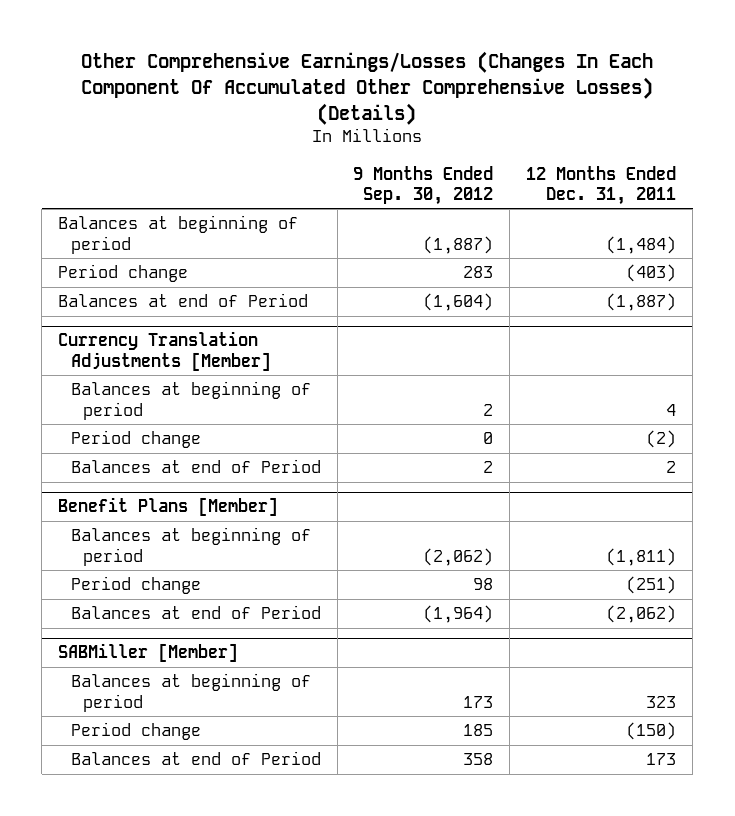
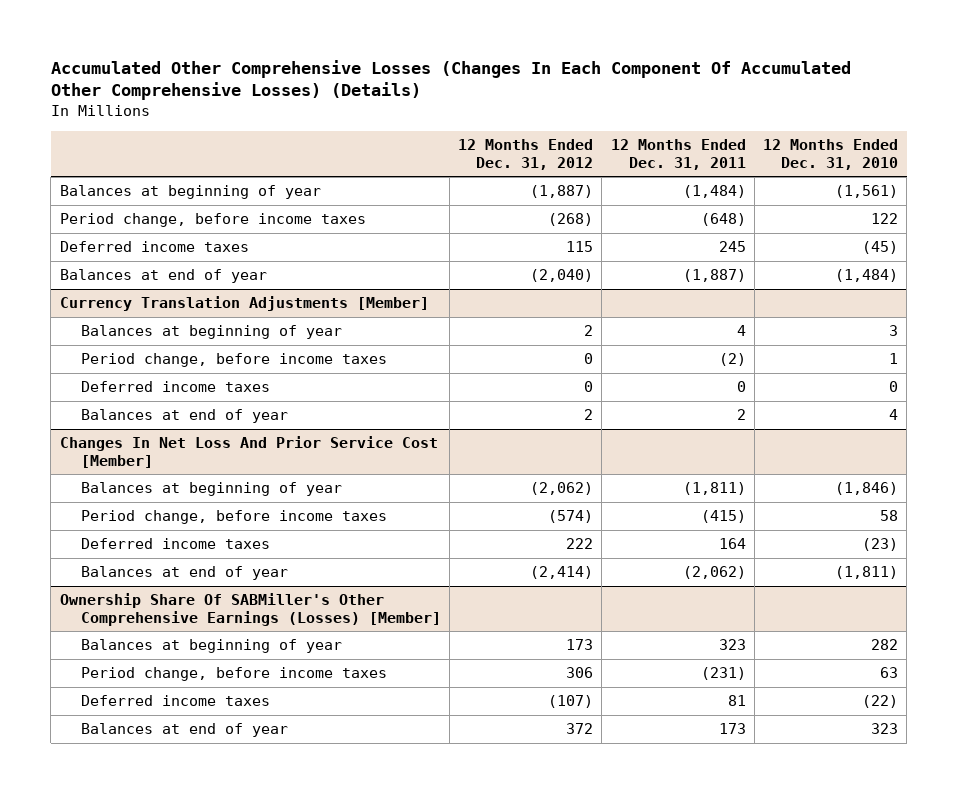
- Other Comprehensive Earnings/Losses (Changes In Each Component Of Accumulated Other Comprehensive Losses) (Details)
+ Accumulated Other Comprehensive Losses (Changes In Each Component Of Accumulated Other Comprehensive Losses) (Details)
- | 9 Months Ended Sep. 30, 2012 | 12 Months Ended Dec. 31, 2011
+ | 12 Months Ended Dec. 31, 2012 | 12 Months Ended Dec. 31, 2011 | 12 Months Ended Dec. 31, 2010
- Balances at beginning of period | (1,887) | (1,484)
- Period change | 283 | (403)
- Balances at end of Period | (1,604) | (1,887)
+ Balances at beginning of year | (1,887) | (1,484) | (1,561)
+ Period change, before income taxes | (268) | (648) | 122
+ Deferred income taxes | 115 | 245 | (45)
+ Balances at end of year | (2,040) | (1,887) | (1,484)
@ Currency Translation Adjustments [Member]
- Balances at beginning of period | 2 | 4
- Period change | 0 | (2)
- Balances at end of Period | 2 | 2
- Benefit Plans [Member]
- Balances at beginning of period | (2,062) | (1,811)
- Period change | 98 | (251)
- Balances at end of Period | (1,964) | (2,062)
- SABMiller [Member]
- Balances at beginning of period | 173 | 323
- Period change | 185 | (150)
- Balances at end of Period | 358 | 173
@ Currency Translation Adjustments [Member]
+ Balances at beginning of year | 2 | 4 | 3
+ Period change, before income taxes | 0 | (2) | 1
+ Deferred income taxes | 0 | 0 | 0
+ Balances at end of year | 2 | 2 | 4
+ Changes In Net Loss And Prior Service Cost [Member]
+ Balances at beginning of year | (2,062) | (1,811) | (1,846)
+ Period change, before income taxes | (574) | (415) | 58
+ Deferred income taxes | 222 | 164 | (23)
+ Balances at end of year | (2,414) | (2,062) | (1,811)
+ Ownership Share Of SABMiller's Other Comprehensive Earnings (Losses) [Member]
+ Balances at beginning of year | 173 | 323 | 282
+ Period change, before income taxes | 306 | (231) | 63
+ Deferred income taxes | (107) | 81 | (22)
+ Balances at end of year | 372 | 173 | 323

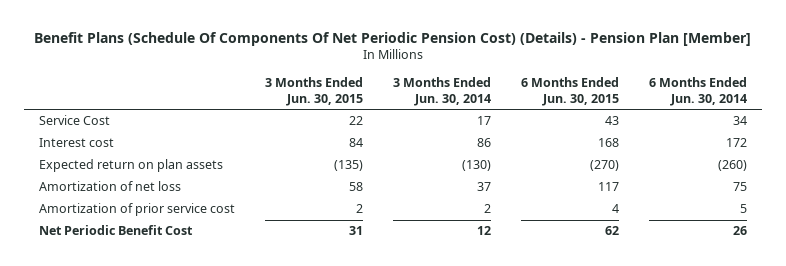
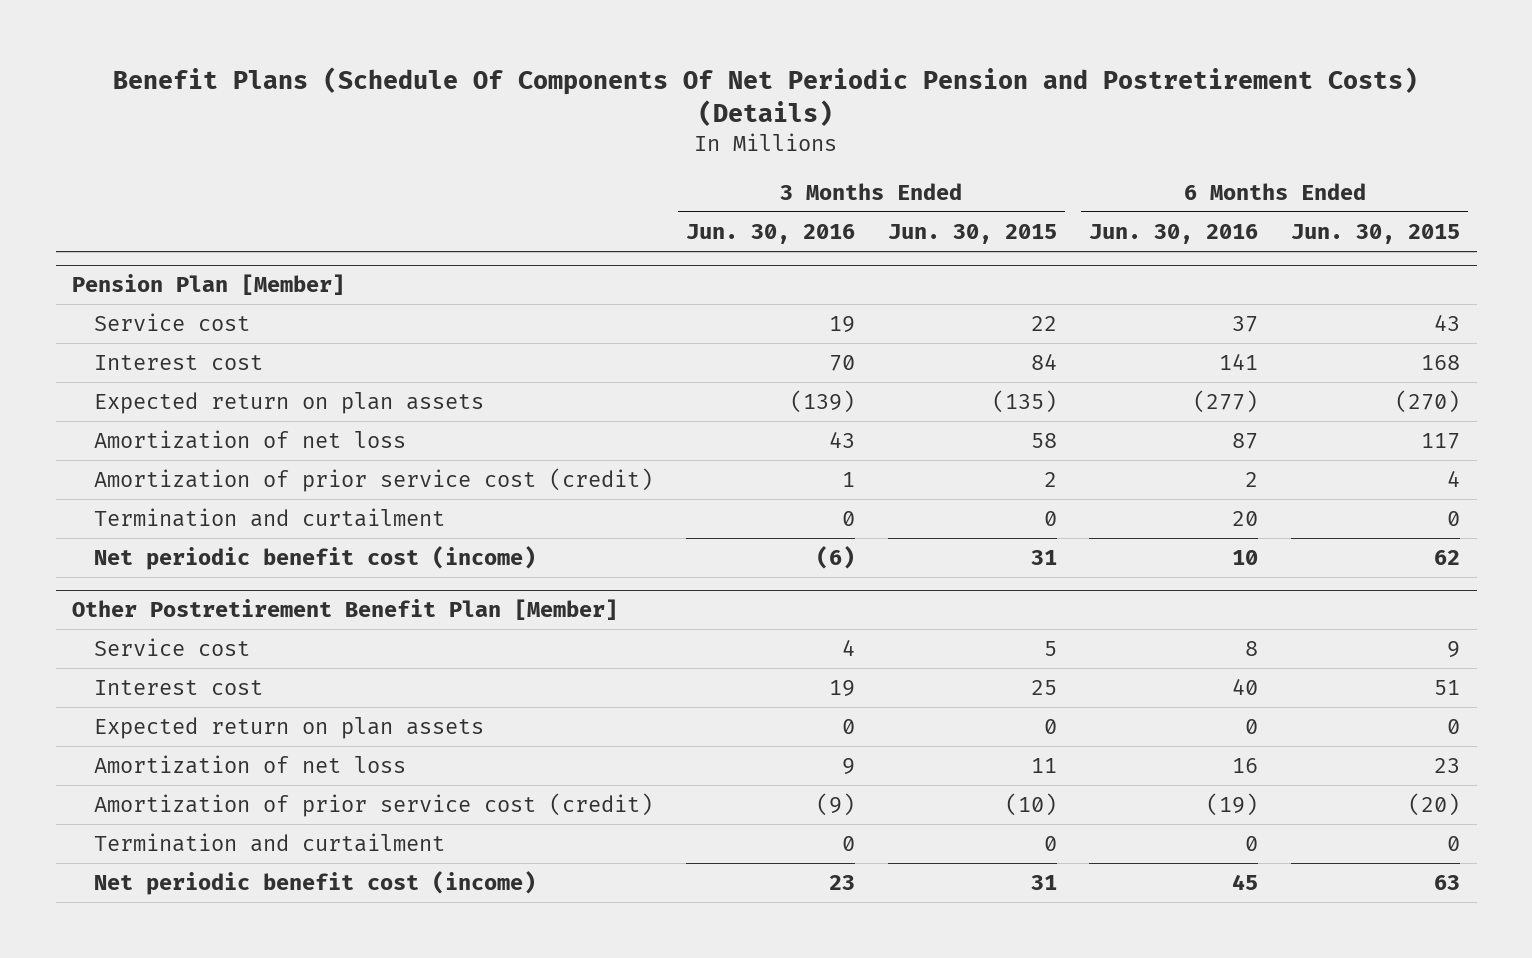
- Benefit Plans (Schedule Of Components Of Net Periodic Pension Cost) (Details) - Pension Plan [Member]
+ Benefit Plans (Schedule Of Components Of Net Periodic Pension and Postretirement Costs) (Details)
- | 3 Months Ended Jun. 30, 2015 | 3 Months Ended Jun. 30, 2014 | 6 Months Ended Jun. 30, 2015 | 6 Months Ended Jun. 30, 2014
+ | 3 Months Ended Jun. 30, 2016 | 3 Months Ended Jun. 30, 2015 | 6 Months Ended Jun. 30, 2016 | 6 Months Ended Jun. 30, 2015
- Service Cost | 22 | 17 | 43 | 34
+ Pension Plan [Member]
+ Service cost | 19 | 22 | 37 | 43
- Amortization of prior service cost | 2 | 2 | 4 | 5
- Net Periodic Benefit Cost | 31 | 12 | 62 | 26
+ Amortization of prior service cost (credit) | 1 | 2 | 2 | 4
+ Termination and curtailment | 0 | 0 | 20 | 0
+ Net periodic benefit cost (income) | (6) | 31 | 10 | 62
+ Other Postretirement Benefit Plan [Member]
+ Service cost | 4 | 5 | 8 | 9
+ Interest cost | 19 | 25 | 40 | 51
+ Expected return on plan assets | 0 | 0 | 0 | 0
+ Amortization of net loss | 9 | 11 | 16 | 23
+ Amortization of prior service cost (credit) | (9) | (10) | (19) | (20)
+ Termination and curtailment | 0 | 0 | 0 | 0
+ Net periodic benefit cost (income) | 23 | 31 | 45 | 63

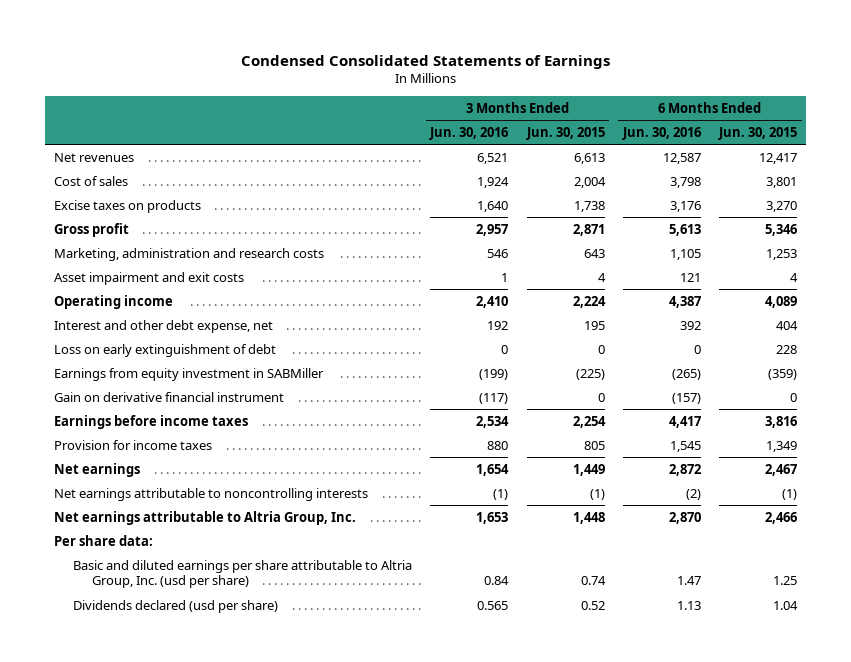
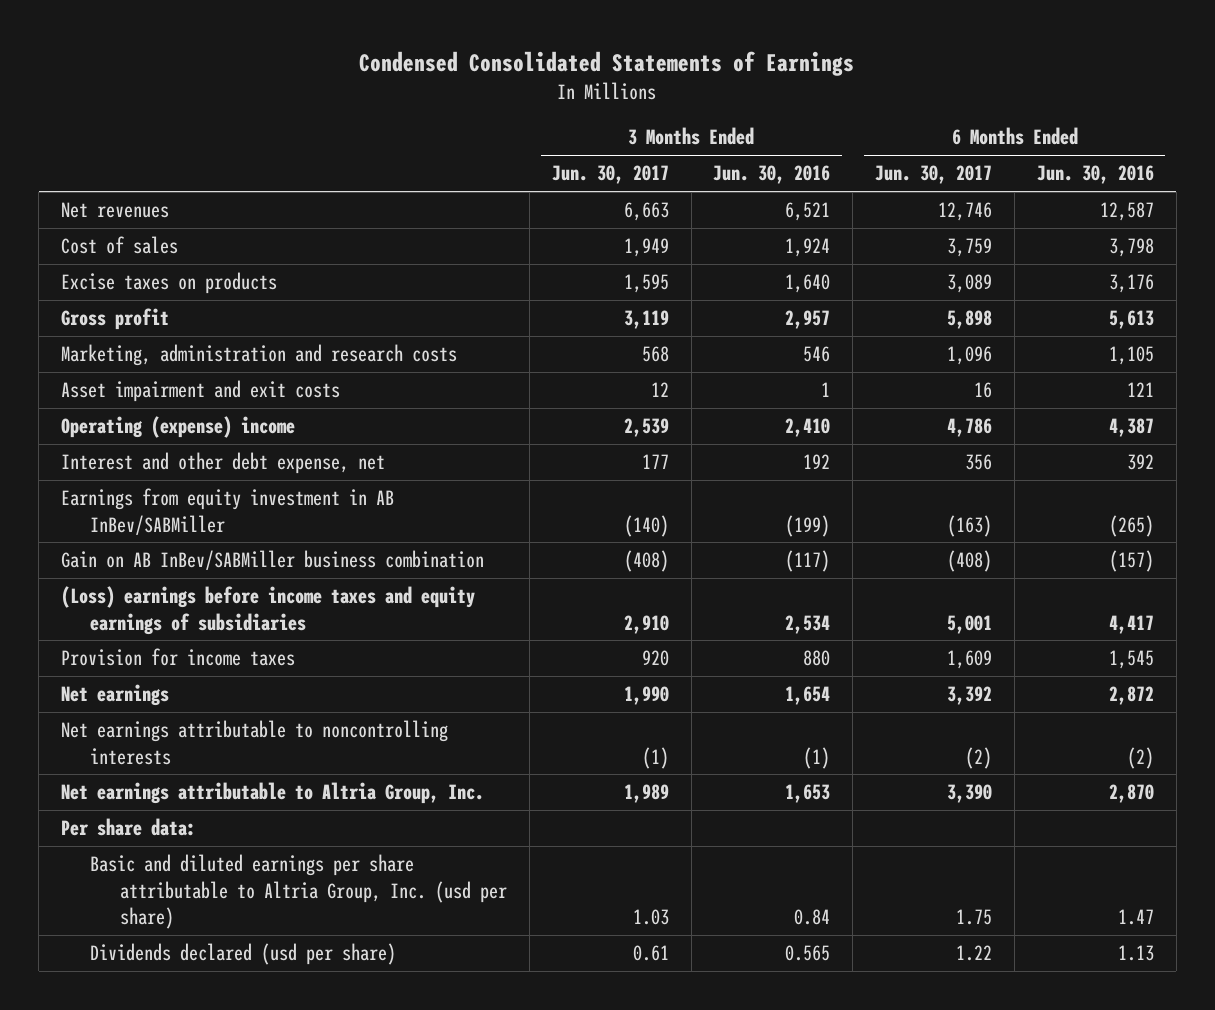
- | 3 Months Ended Jun. 30, 2016 | 3 Months Ended Jun. 30, 2015 | 6 Months Ended Jun. 30, 2016 | 6 Months Ended Jun. 30, 2015
+ | 3 Months Ended Jun. 30, 2017 | 3 Months Ended Jun. 30, 2016 | 6 Months Ended Jun. 30, 2017 | 6 Months Ended Jun. 30, 2016
- Operating income | 2,410 | 2,224 | 4,387 | 4,089
+ Operating (expense) income | 2,539 | 2,410 | 4,786 | 4,387
- Loss on early extinguishment of debt | 0 | 0 | 0 | 228
- Earnings from equity investment in SABMiller | (199) | (225) | (265) | (359)
- Gain on derivative financial instrument | (117) | 0 | (157) | 0
- Earnings before income taxes | 2,534 | 2,254 | 4,417 | 3,816
+ Earnings from equity investment in AB InBev/SABMiller | (140) | (199) | (163) | (265)
+ Gain on AB InBev/SABMiller business combination | (408) | (117) | (408) | (157)
+ (Loss) earnings before income taxes and equity earnings of subsidiaries | 2,910 | 2,534 | 5,001 | 4,417

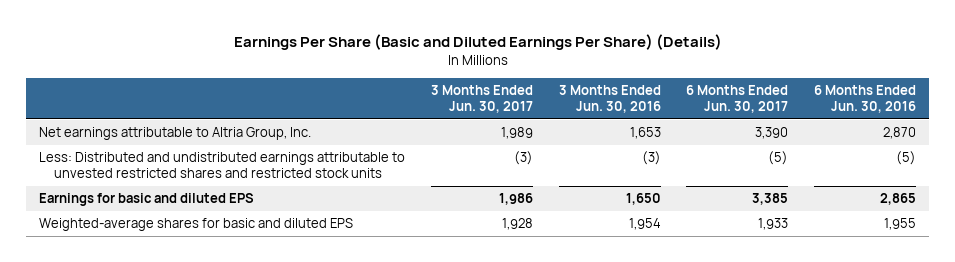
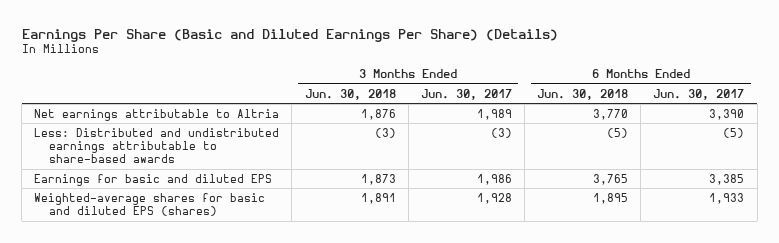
- | 3 Months Ended Jun. 30, 2017 | 3 Months Ended Jun. 30, 2016 | 6 Months Ended Jun. 30, 2017 | 6 Months Ended Jun. 30, 2016
+ | 3 Months Ended Jun. 30, 2018 | 3 Months Ended Jun. 30, 2017 | 6 Months Ended Jun. 30, 2018 | 6 Months Ended Jun. 30, 2017
- Net earnings attributable to Altria Group, Inc. | 1,989 | 1,653 | 3,390 | 2,870
- Less: Distributed and undistributed earnings attributable to unvested restricted shares and restricted stock units | (3) | (3) | (5) | (5)
+ Net earnings attributable to Altria | 1,876 | 1,989 | 3,770 | 3,390
+ Less: Distributed and undistributed earnings attributable to share-based awards | (3) | (3) | (5) | (5)
- Weighted-average shares for basic and diluted EPS | 1,928 | 1,954 | 1,933 | 1,955
+ Weighted-average shares for basic and diluted EPS (shares) | 1,891 | 1,928 | 1,895 | 1,933

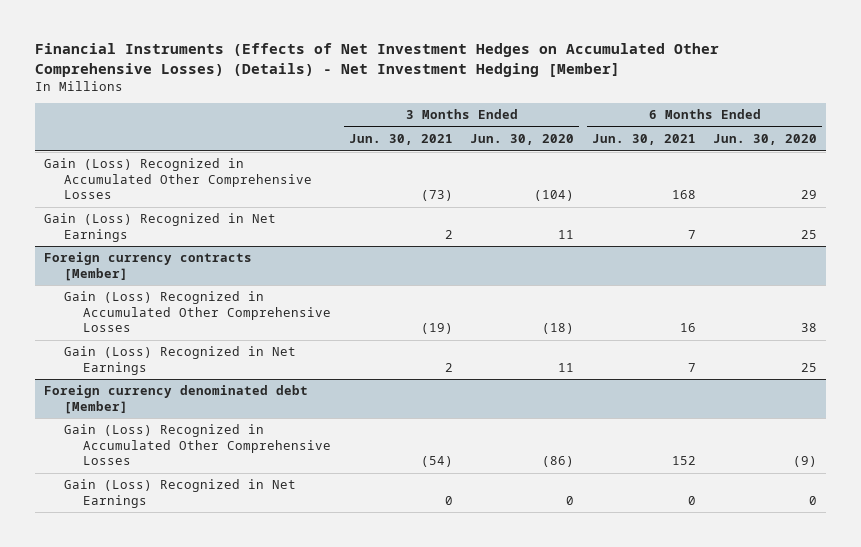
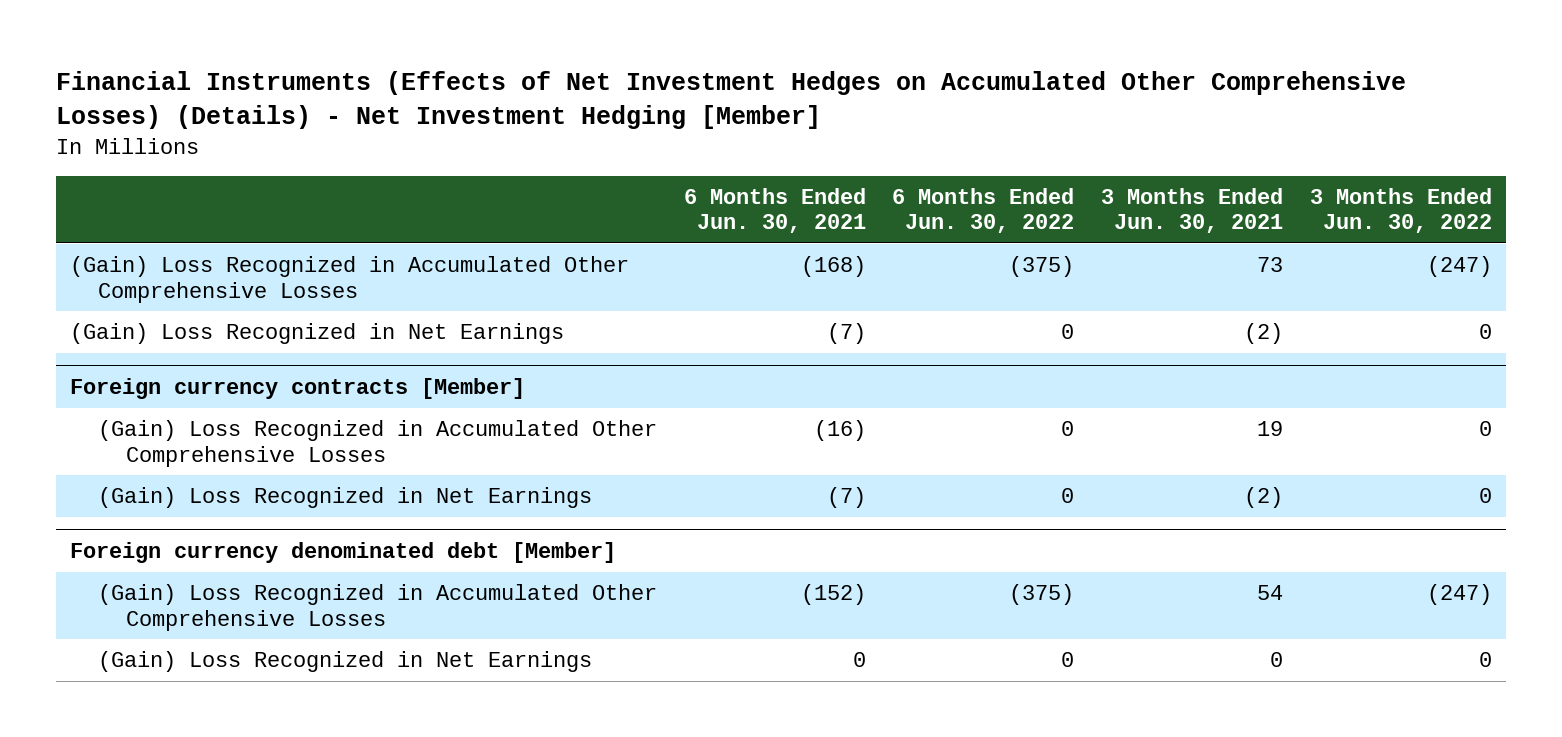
- | 3 Months Ended Jun. 30, 2021 | 3 Months Ended Jun. 30, 2020 | 6 Months Ended Jun. 30, 2021 | 6 Months Ended Jun. 30, 2020
+ | 6 Months Ended Jun. 30, 2021 | 6 Months Ended Jun. 30, 2022 | 3 Months Ended Jun. 30, 2021 | 3 Months Ended Jun. 30, 2022
- Gain (Loss) Recognized in Accumulated Other Comprehensive Losses | (73) | (104) | 168 | 29
- Gain (Loss) Recognized in Net Earnings | 2 | 11 | 7 | 25
+ (Gain) Loss Recognized in Accumulated Other Comprehensive Losses | (168) | (375) | 73 | (247)
+ (Gain) Loss Recognized in Net Earnings | (7) | 0 | (2) | 0
@ Foreign currency contracts [Member]
- Gain (Loss) Recognized in Accumulated Other Comprehensive Losses | (19) | (18) | 16 | 38
- Gain (Loss) Recognized in Net Earnings | 2 | 11 | 7 | 25
+ (Gain) Loss Recognized in Accumulated Other Comprehensive Losses | (16) | 0 | 19 | 0
+ (Gain) Loss Recognized in Net Earnings | (7) | 0 | (2) | 0
@ Foreign currency denominated debt [Member]
- Gain (Loss) Recognized in Accumulated Other Comprehensive Losses | (54) | (86) | 152 | (9)
- Gain (Loss) Recognized in Net Earnings | 0 | 0 | 0 | 0
+ (Gain) Loss Recognized in Accumulated Other Comprehensive Losses | (152) | (375) | 54 | (247)
+ (Gain) Loss Recognized in Net Earnings | 0 | 0 | 0 | 0

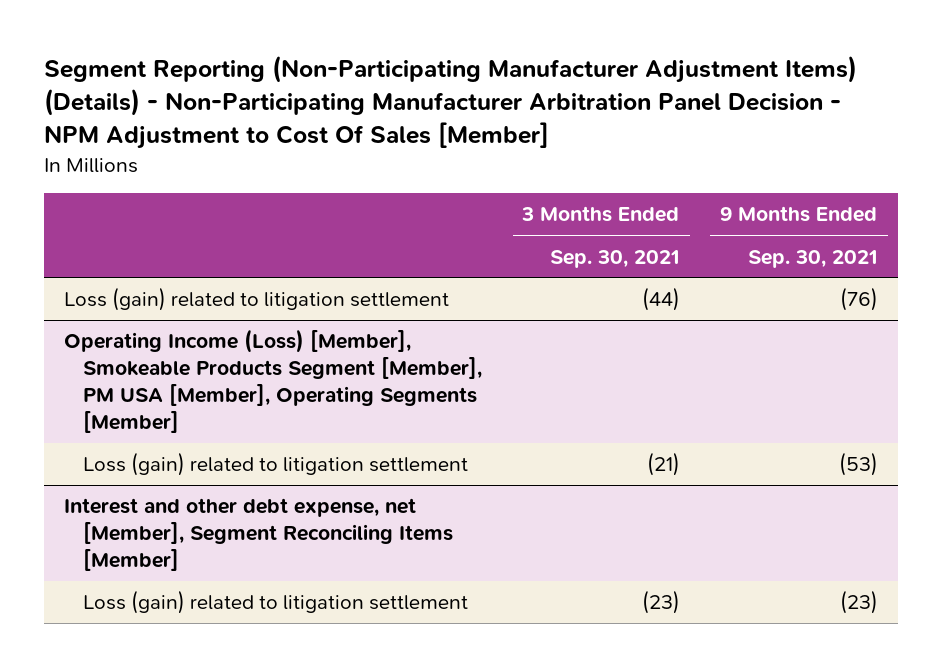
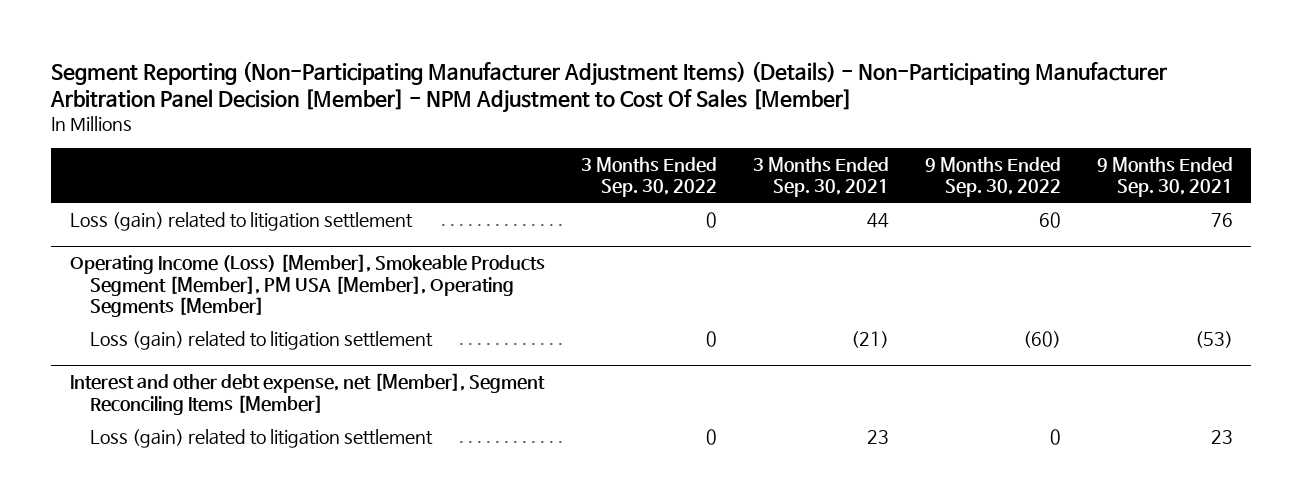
- Segment Reporting (Non-Participating Manufacturer Adjustment Items) (Details) - Non-Participating Manufacturer Arbitration Panel Decision - NPM Adjustment to Cost Of Sales [Member]
+ Segment Reporting (Non-Participating Manufacturer Adjustment Items) (Details) - Non-Participating Manufacturer Arbitration Panel Decision [Member] - NPM Adjustment to Cost Of Sales [Member]
- | 3 Months Ended Sep. 30, 2021 | 9 Months Ended Sep. 30, 2021
+ | 3 Months Ended Sep. 30, 2022 | 3 Months Ended Sep. 30, 2021 | 9 Months Ended Sep. 30, 2022 | 9 Months Ended Sep. 30, 2021
- Loss (gain) related to litigation settlement | (44) | (76)
+ Loss (gain) related to litigation settlement | 0 | 44 | 60 | 76
@ Interest and other debt expense, net [Member], Segment Reconciling Items [Member]
- Loss (gain) related to litigation settlement | (23) | (23)
+ Loss (gain) related to litigation settlement | 0 | 23 | 0 | 23

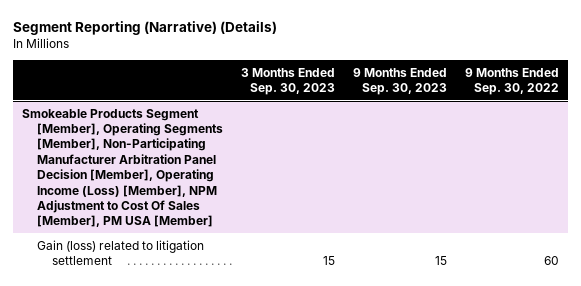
- Segment Reporting (Non-Participating Manufacturer Adjustment Items) (Details) - Non-Participating Manufacturer Arbitration Panel Decision [Member] - NPM Adjustment to Cost Of Sales [Member]
+ Segment Reporting (Narrative) (Details)
- | 3 Months Ended Sep. 30, 2022 | 3 Months Ended Sep. 30, 2021 | 9 Months Ended Sep. 30, 2022 | 9 Months Ended Sep. 30, 2021
+ | 3 Months Ended Sep. 30, 2023 | 9 Months Ended Sep. 30, 2023 | 9 Months Ended Sep. 30, 2022
- Loss (gain) related to litigation settlement | 0 | 44 | 60 | 76
- Operating Income (Loss) [Member], Smokeable Products Segment [Member], PM USA [Member], Operating Segments [Member]
- Loss (gain) related to litigation settlement | 0 | (21) | (60) | (53)
- Interest and other debt expense, net [Member], Segment Reconciling Items [Member]
- Loss (gain) related to litigation settlement | 0 | 23 | 0 | 23
+ Smokeable Products Segment [Member], Operating Segments [Member], Non-Participating Manufacturer Arbitration Panel Decision [Member], Operating Income (Loss) [Member], NPM Adjustment to Cost Of Sales [Member], PM USA [Member]
+ Gain (loss) related to litigation settlement | 15 | 15 | 60

